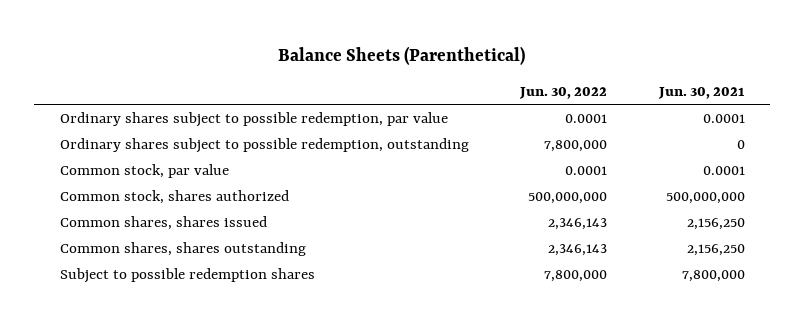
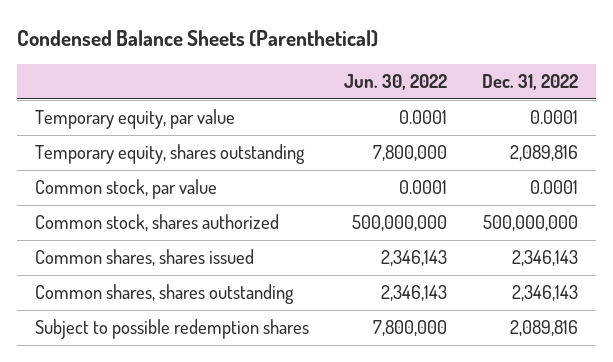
- Balance Sheets (Parenthetical)
+ Condensed Balance Sheets (Parenthetical)
- | Jun. 30, 2022 | Jun. 30, 2021
+ | Jun. 30, 2022 | Dec. 31, 2022
- Ordinary shares subject to possible redemption, par value | 0.0001 | 0.0001
- Ordinary shares subject to possible redemption, outstanding | 7,800,000 | 0
+ Temporary equity, par value | 0.0001 | 0.0001
+ Temporary equity, shares outstanding | 7,800,000 | 2,089,816

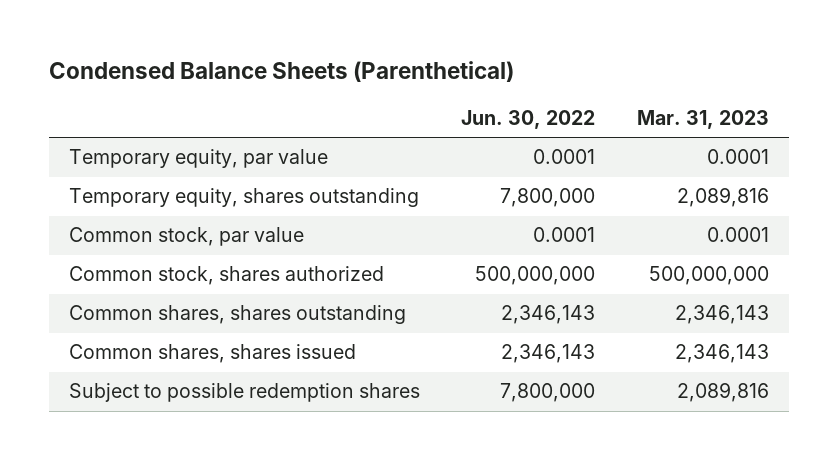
- | Jun. 30, 2022 | Dec. 31, 2022
+ | Jun. 30, 2022 | Mar. 31, 2023
moved down: Common shares, shares issued | 2,346,143 | 2,346,143

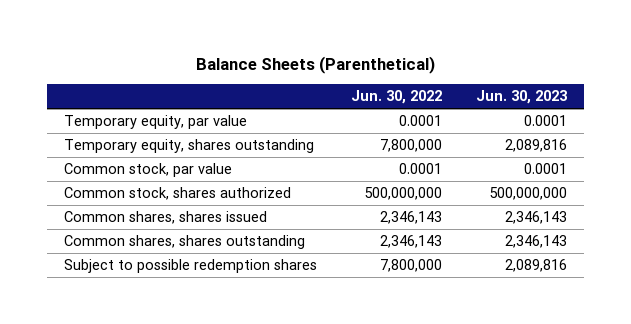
- Condensed Balance Sheets (Parenthetical)
+ Balance Sheets (Parenthetical)
- | Jun. 30, 2022 | Mar. 31, 2023
+ | Jun. 30, 2022 | Jun. 30, 2023
moved down: Common shares, shares outstanding | 2,346,143 | 2,346,143

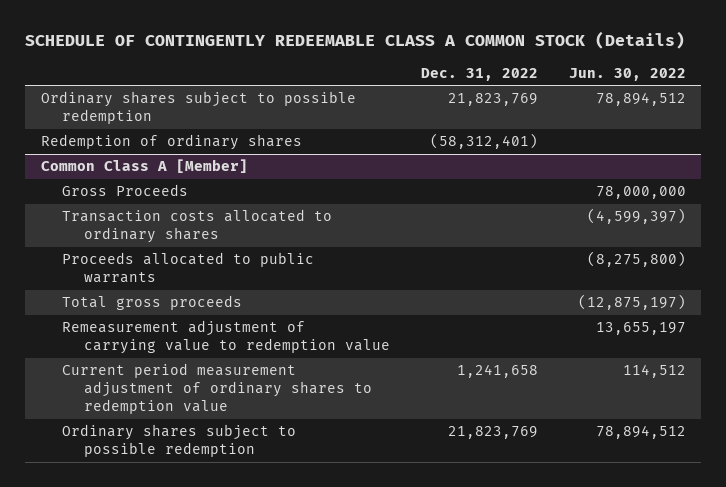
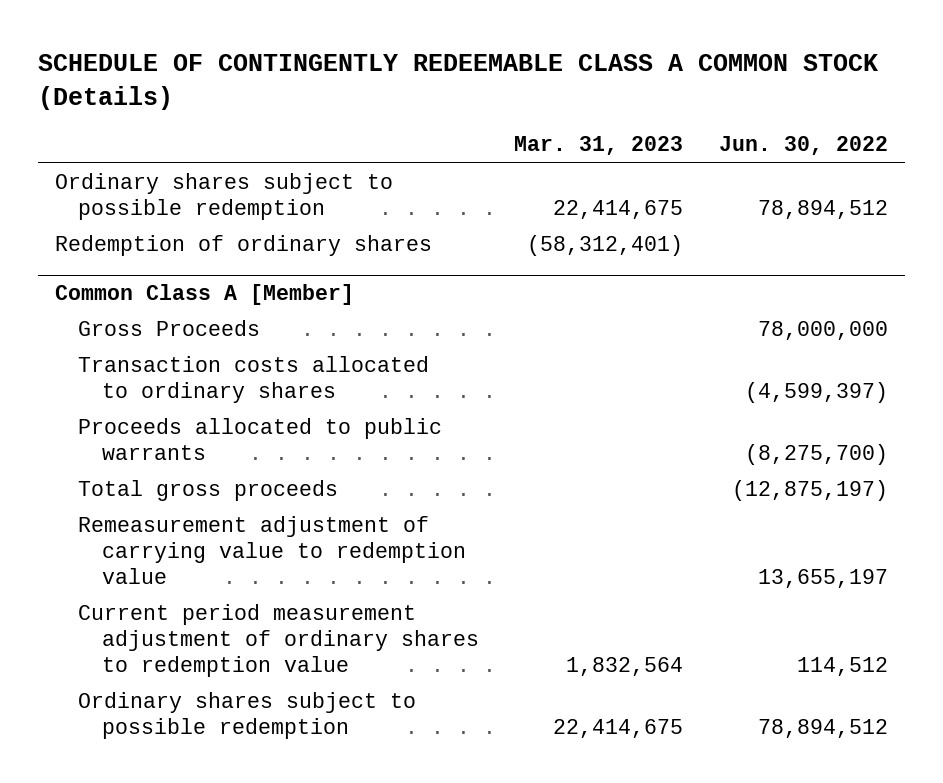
- | Dec. 31, 2022 | Jun. 30, 2022
+ | Mar. 31, 2023 | Jun. 30, 2022
@ Common Class A [Member]
- Proceeds allocated to public warrants | | (8,275,800)
+ Proceeds allocated to public warrants | | (8,275,700)

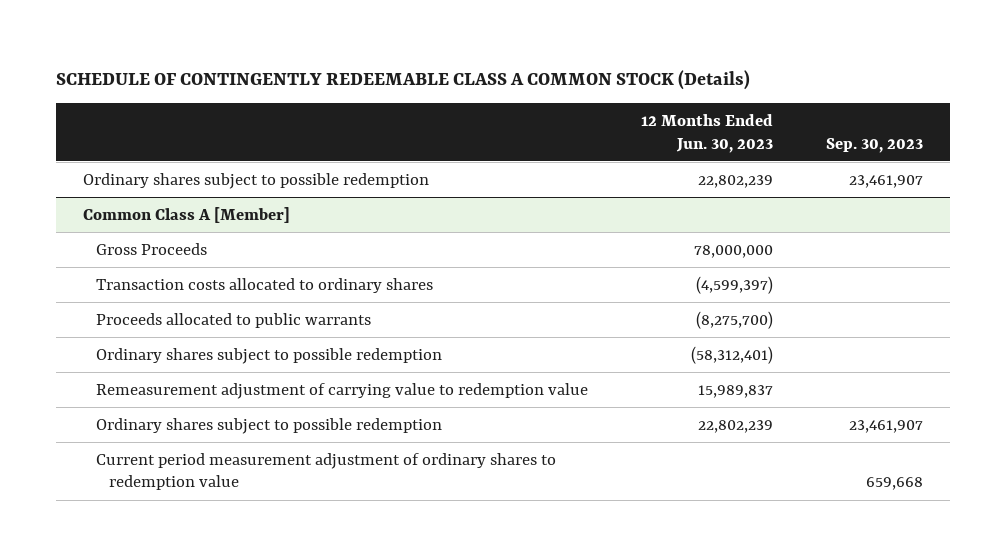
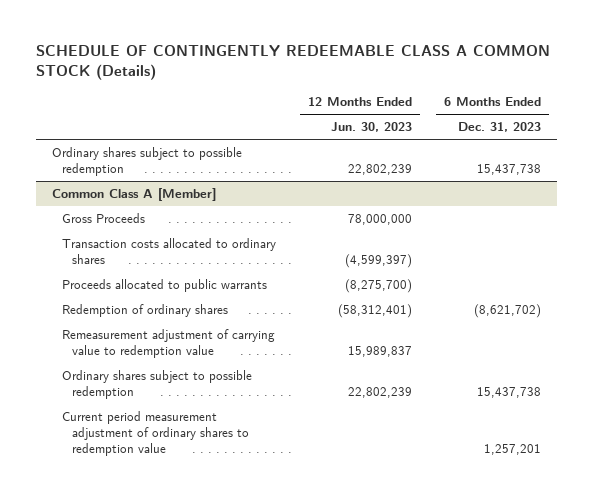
- | 12 Months Ended Jun. 30, 2023 | Sep. 30, 2023
+ | 12 Months Ended Jun. 30, 2023 | 6 Months Ended Dec. 31, 2023
@ Common Class A [Member]
- Ordinary shares subject to possible redemption | (58,312,401) |
+ Redemption of ordinary shares | (58,312,401) | (8,621,702)

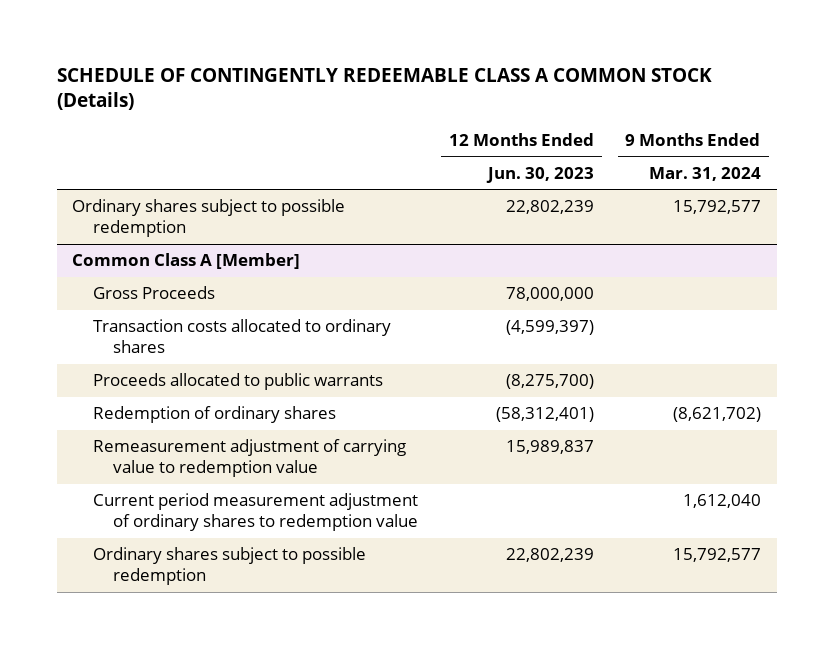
- | 12 Months Ended Jun. 30, 2023 | 6 Months Ended Dec. 31, 2023
+ | 12 Months Ended Jun. 30, 2023 | 9 Months Ended Mar. 31, 2024
@ Common Class A [Member]
moved down: Ordinary shares subject to possible redemption | 22,802,239 | 15,792,577

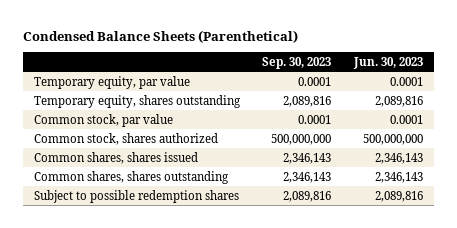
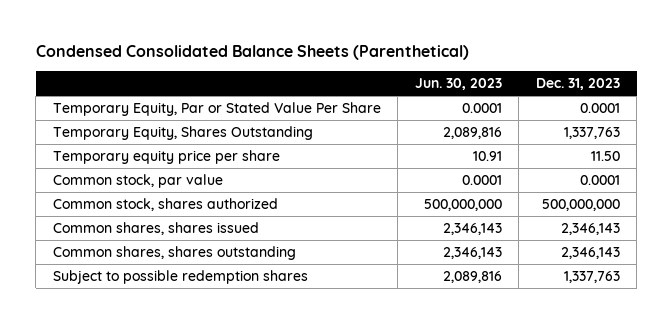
- Condensed Balance Sheets (Parenthetical)
+ Condensed Consolidated Balance Sheets (Parenthetical)
- | Sep. 30, 2023 | Jun. 30, 2023
+ | Jun. 30, 2023 | Dec. 31, 2023
- Temporary equity, par value | 0.0001 | 0.0001
- Temporary equity, shares outstanding | 2,089,816 | 2,089,816
+ Temporary Equity, Par or Stated Value Per Share | 0.0001 | 0.0001
+ Temporary Equity, Shares Outstanding | 2,089,816 | 1,337,763
+ Temporary equity price per share | 10.91 | 11.50

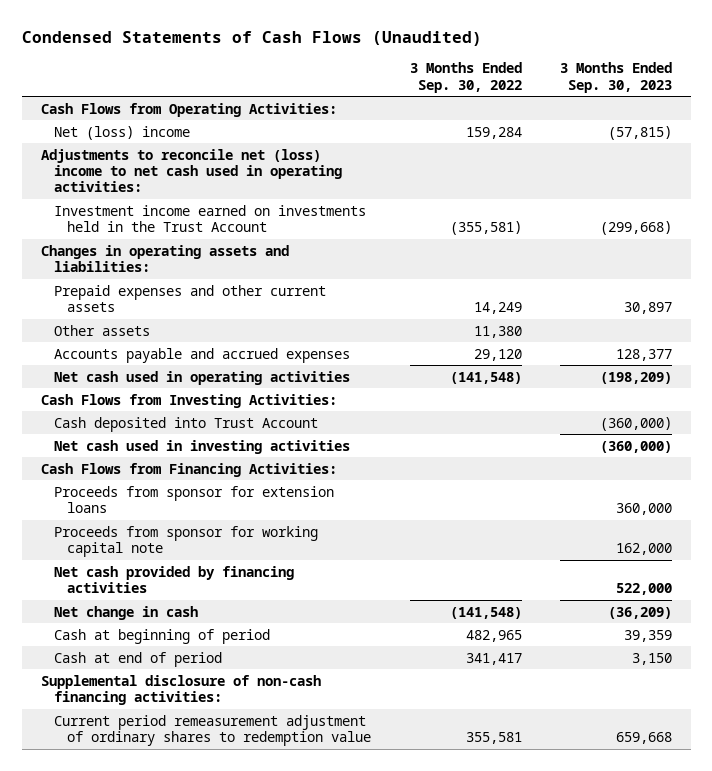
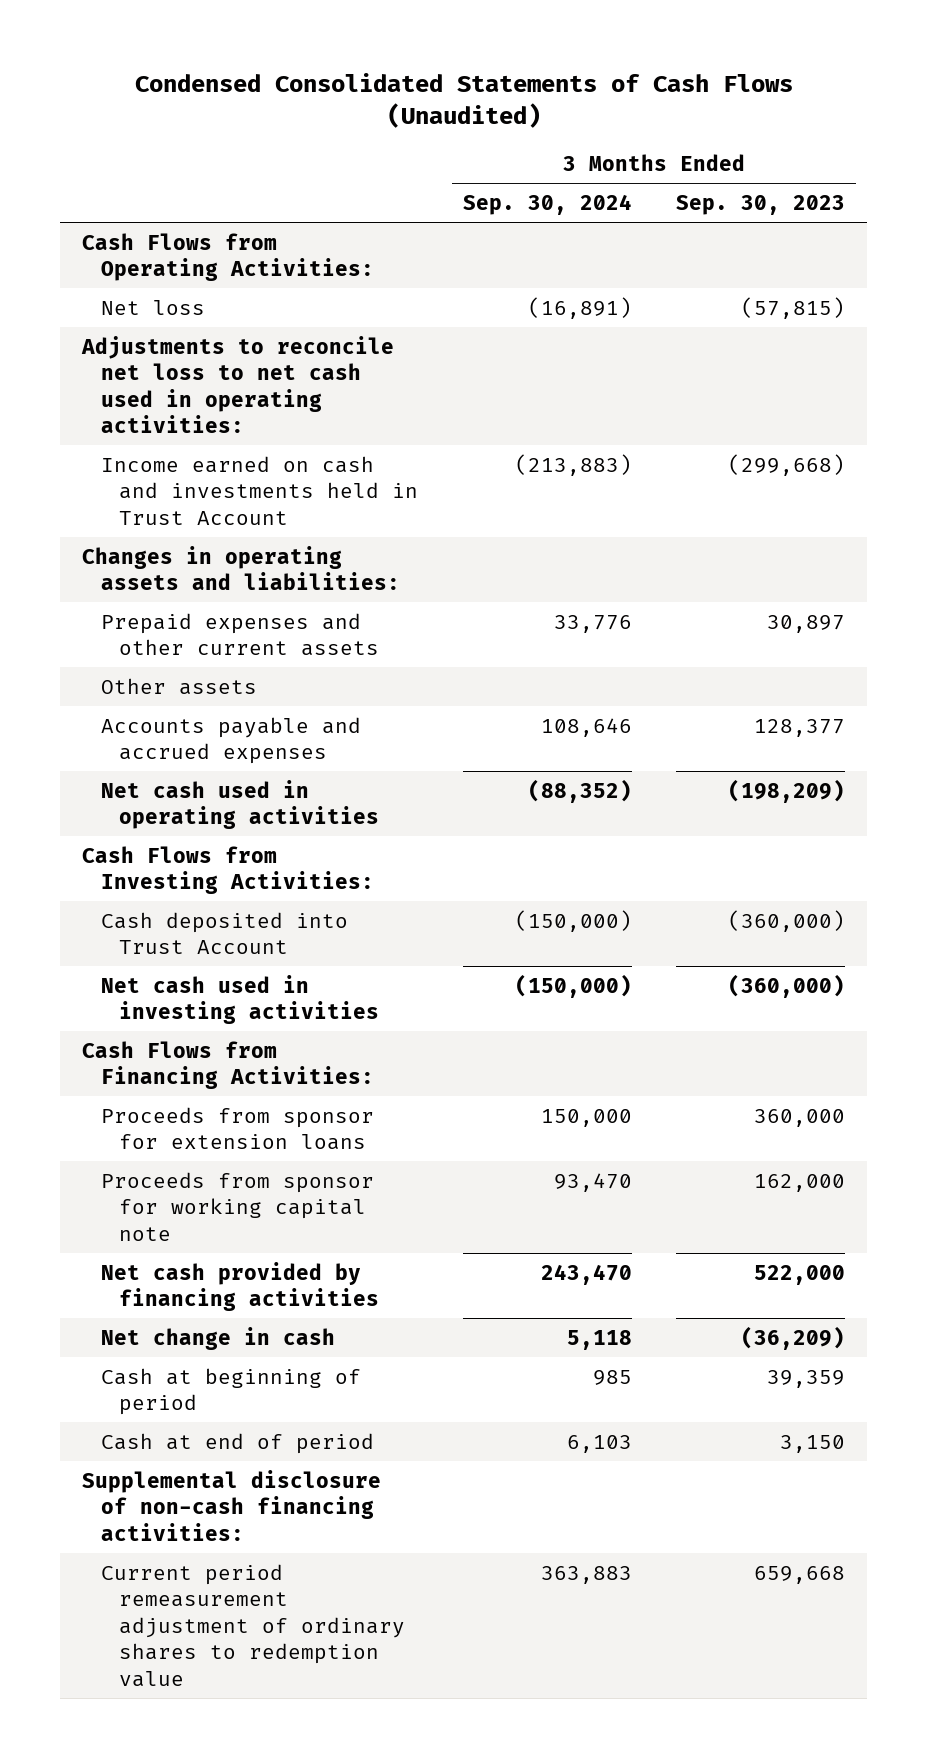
- Condensed Statements of Cash Flows (Unaudited)
+ Condensed Consolidated Statements of Cash Flows (Unaudited)
- | 3 Months Ended Sep. 30, 2022 | 3 Months Ended Sep. 30, 2023
+ | 3 Months Ended Sep. 30, 2024 | 3 Months Ended Sep. 30, 2023
- Net (loss) income | 159,284 | (57,815)
- Adjustments to reconcile net (loss) income to net cash used in operating activities:
- Investment income earned on investments held in the Trust Account | (355,581) | (299,668)
+ Net loss | (16,891) | (57,815)
+ Adjustments to reconcile net loss to net cash used in operating activities:
+ Income earned on cash and investments held in Trust Account | (213,883) | (299,668)

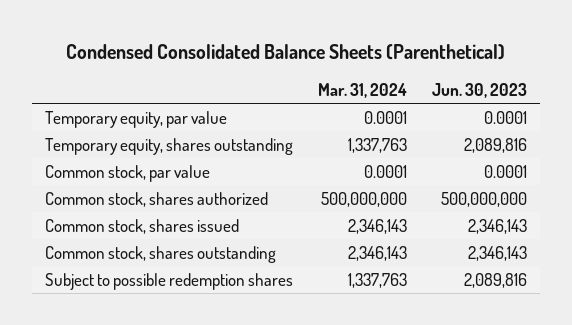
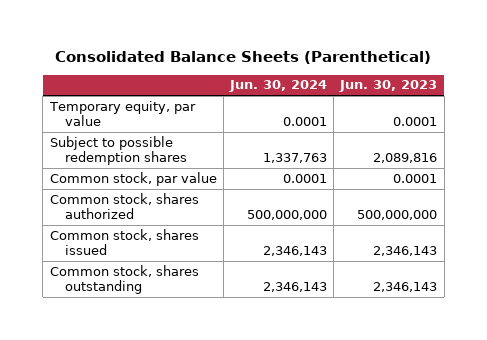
- Condensed Consolidated Balance Sheets (Parenthetical)
+ Consolidated Balance Sheets (Parenthetical)
- | Mar. 31, 2024 | Jun. 30, 2023
+ | Jun. 30, 2024 | Jun. 30, 2023
- Temporary equity, shares outstanding | 1,337,763 | 2,089,816
moved up: Subject to possible redemption shares | 1,337,763 | 2,089,816

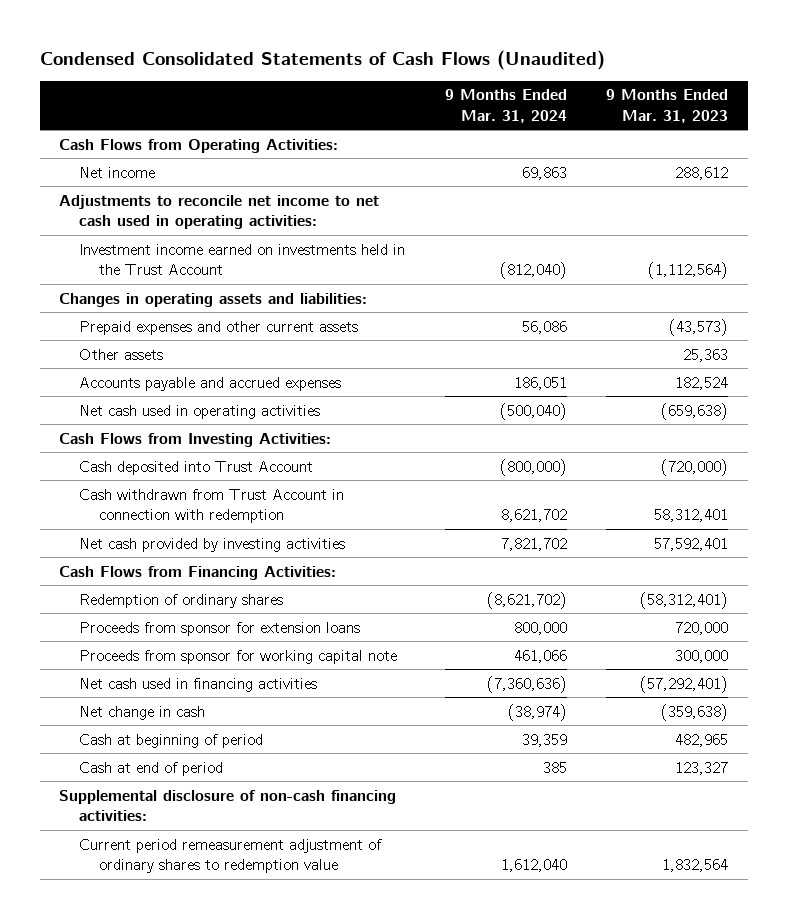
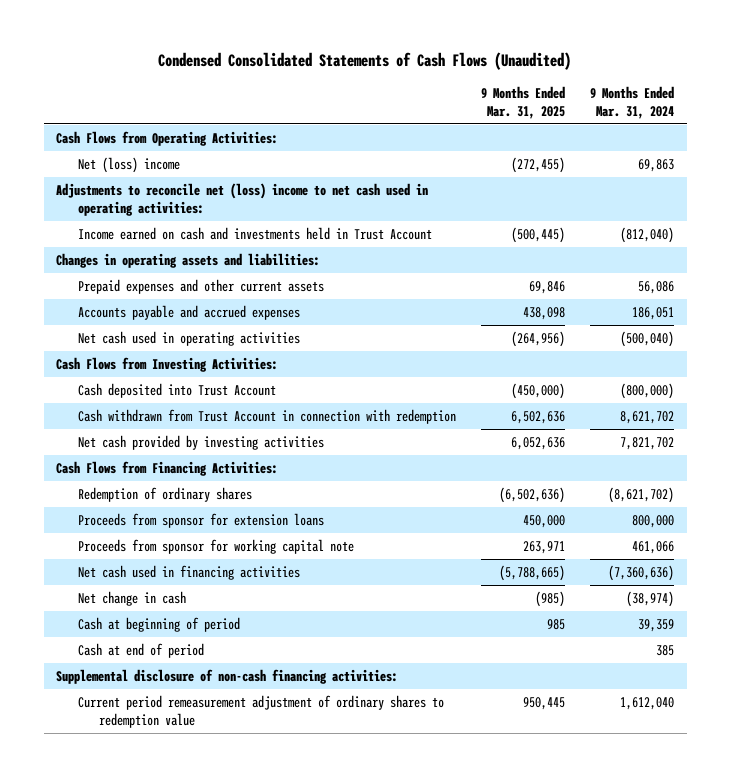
- | 9 Months Ended Mar. 31, 2024 | 9 Months Ended Mar. 31, 2023
+ | 9 Months Ended Mar. 31, 2025 | 9 Months Ended Mar. 31, 2024
- Net income | 69,863 | 288,612
- Adjustments to reconcile net income to net cash used in operating activities:
- Investment income earned on investments held in the Trust Account | (812,040) | (1,112,564)
+ Net (loss) income | (272,455) | 69,863
+ Adjustments to reconcile net (loss) income to net cash used in operating activities:
+ Income earned on cash and investments held in Trust Account | (500,445) | (812,040)
- Other assets | | 25,363

